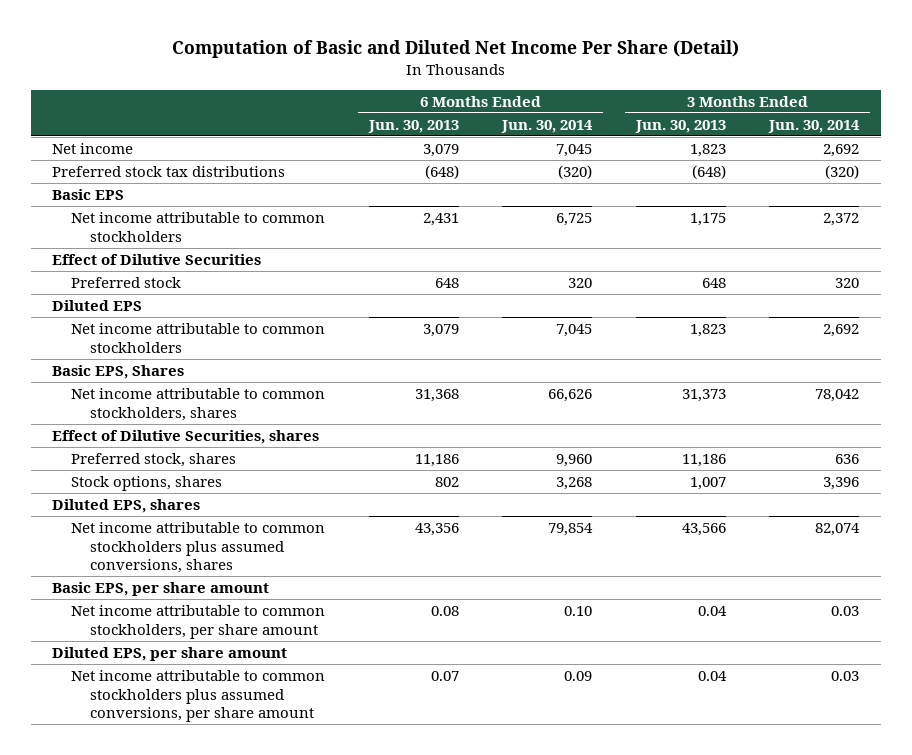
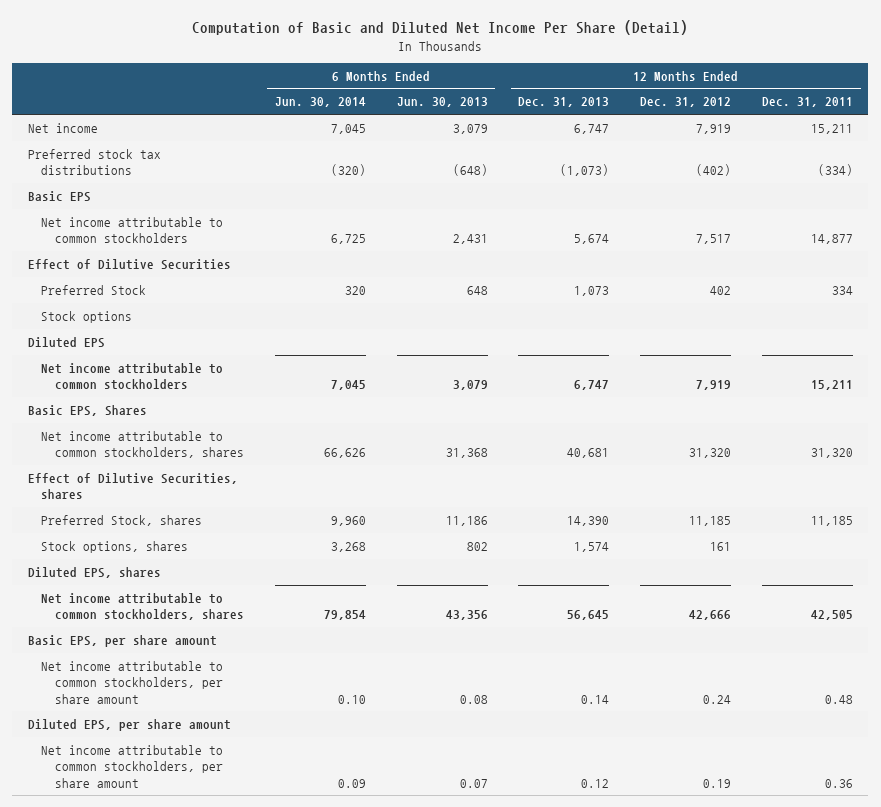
- | 6 Months Ended Jun. 30, 2013 | 6 Months Ended Jun. 30, 2014 | 3 Months Ended Jun. 30, 2013 | 3 Months Ended Jun. 30, 2014
+ | 6 Months Ended Jun. 30, 2014 | 6 Months Ended Jun. 30, 2013 | 12 Months Ended Dec. 31, 2013 | 12 Months Ended Dec. 31, 2012 | 12 Months Ended Dec. 31, 2011
- Preferred stock | 648 | 320 | 648 | 320
+ Preferred Stock | 320 | 648 | 1,073 | 402 | 334
+ Stock options
- Preferred stock, shares | 11,186 | 9,960 | 11,186 | 636
+ Preferred Stock, shares | 9,960 | 11,186 | 14,390 | 11,185 | 11,185
- Net income attributable to common stockholders plus assumed conversions, shares | 43,356 | 79,854 | 43,566 | 82,074
+ Net income attributable to common stockholders, shares | 79,854 | 43,356 | 56,645 | 42,666 | 42,505
- Net income attributable to common stockholders plus assumed conversions, per share amount | 0.07 | 0.09 | 0.04 | 0.03
+ Net income attributable to common stockholders, per share amount | 0.09 | 0.07 | 0.12 | 0.19 | 0.36

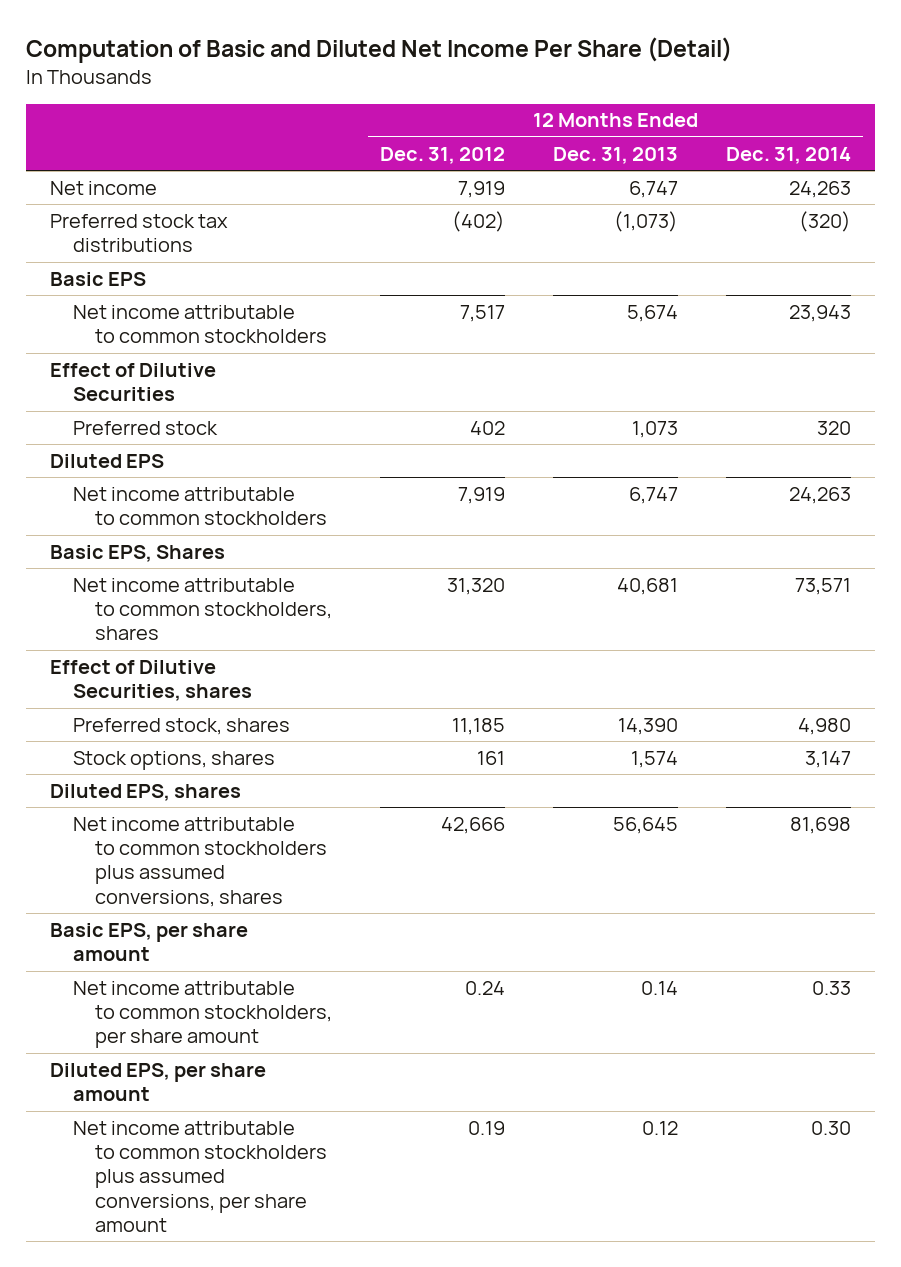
- | 6 Months Ended Jun. 30, 2014 | 6 Months Ended Jun. 30, 2013 | 12 Months Ended Dec. 31, 2013 | 12 Months Ended Dec. 31, 2012 | 12 Months Ended Dec. 31, 2011
+ | 12 Months Ended Dec. 31, 2012 | 12 Months Ended Dec. 31, 2013 | 12 Months Ended Dec. 31, 2014
- Preferred Stock | 320 | 648 | 1,073 | 402 | 334
- Stock options
+ Preferred stock | 402 | 1,073 | 320
- Preferred Stock, shares | 9,960 | 11,186 | 14,390 | 11,185 | 11,185
+ Preferred stock, shares | 11,185 | 14,390 | 4,980
- Net income attributable to common stockholders, shares | 79,854 | 43,356 | 56,645 | 42,666 | 42,505
+ Net income attributable to common stockholders plus assumed conversions, shares | 42,666 | 56,645 | 81,698
- Net income attributable to common stockholders, per share amount | 0.09 | 0.07 | 0.12 | 0.19 | 0.36
+ Net income attributable to common stockholders plus assumed conversions, per share amount | 0.19 | 0.12 | 0.30

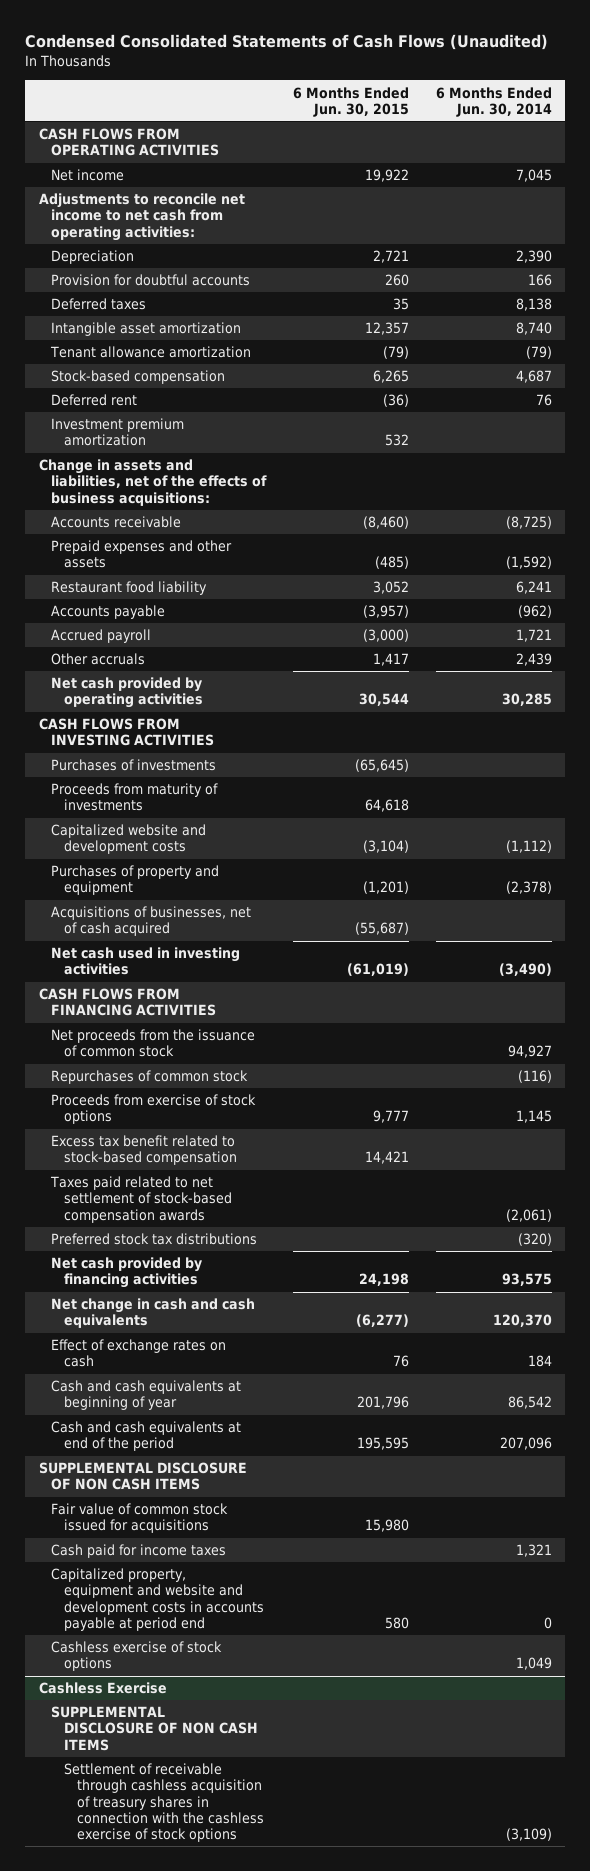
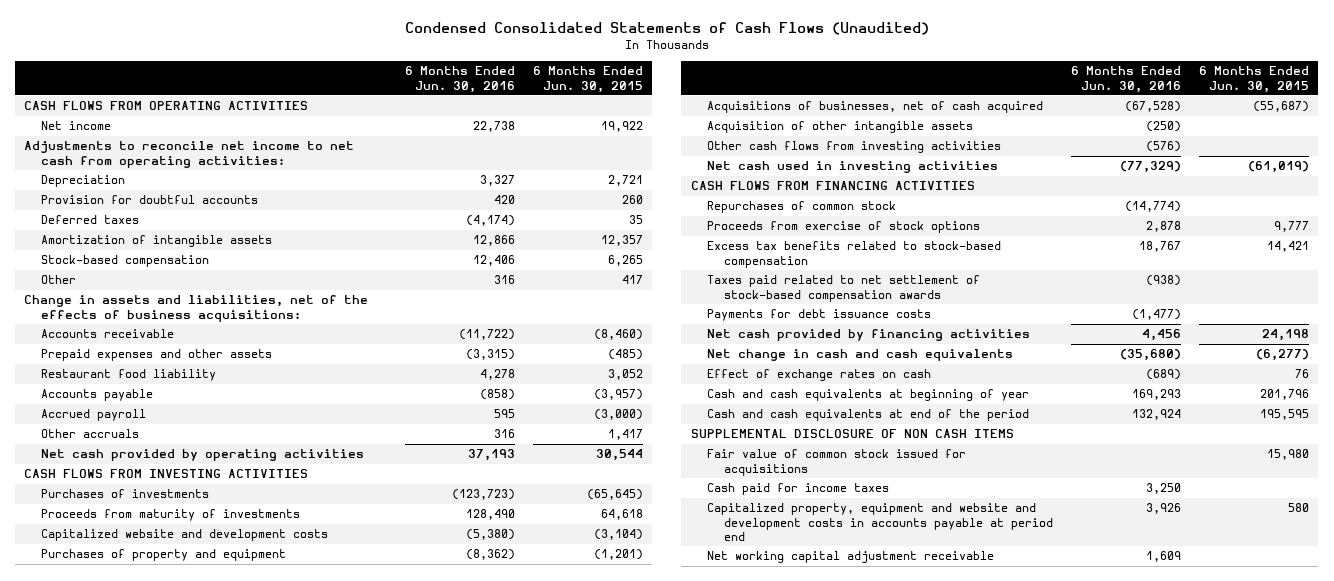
- | 6 Months Ended Jun. 30, 2015 | 6 Months Ended Jun. 30, 2014
+ | 6 Months Ended Jun. 30, 2016 | 6 Months Ended Jun. 30, 2015
- Intangible asset amortization | 12,357 | 8,740
- Tenant allowance amortization | (79) | (79)
+ Amortization of intangible assets | 12,866 | 12,357
- Deferred rent | (36) | 76
- Investment premium amortization | 532 |
+ Other | 316 | 417
+ Acquisition of other intangible assets | (250) |
+ Other cash flows from investing activities | (576) |
- Net proceeds from the issuance of common stock | | 94,927
- Excess tax benefit related to stock-based compensation | 14,421 |
+ Excess tax benefits related to stock-based compensation | 18,767 | 14,421
- Preferred stock tax distributions | | (320)
+ Payments for debt issuance costs | (1,477) |
- Cashless exercise of stock options | | 1,049
- Cashless Exercise
- SUPPLEMENTAL DISCLOSURE OF NON CASH ITEMS
- Settlement of receivable through cashless acquisition of treasury shares in connection with the cashless exercise of stock options | | (3,109)
+ Net working capital adjustment receivable | 1,609 |

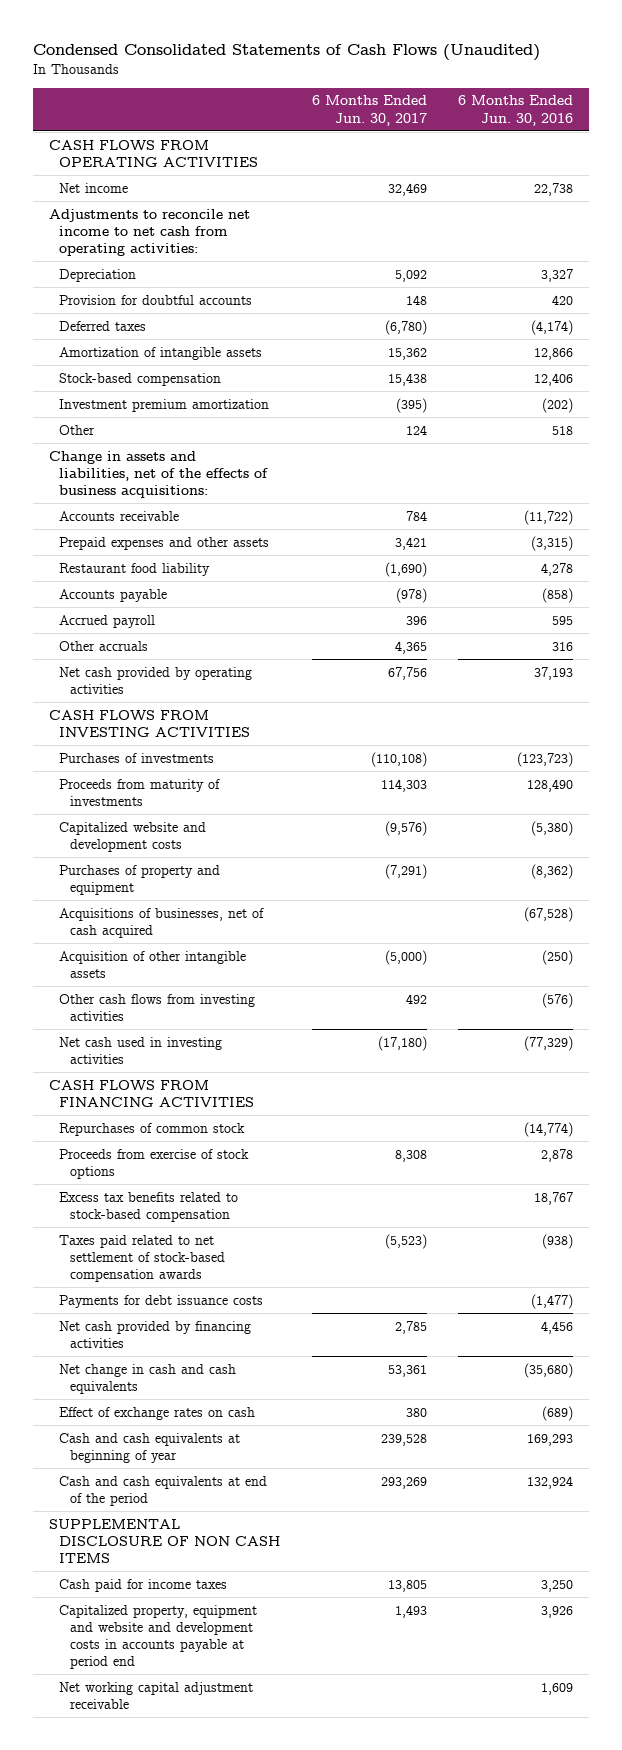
- | 6 Months Ended Jun. 30, 2016 | 6 Months Ended Jun. 30, 2015
+ | 6 Months Ended Jun. 30, 2017 | 6 Months Ended Jun. 30, 2016
- Other | 316 | 417
+ Investment premium amortization | (395) | (202)
+ Other | 124 | 518
- Fair value of common stock issued for acquisitions | | 15,980

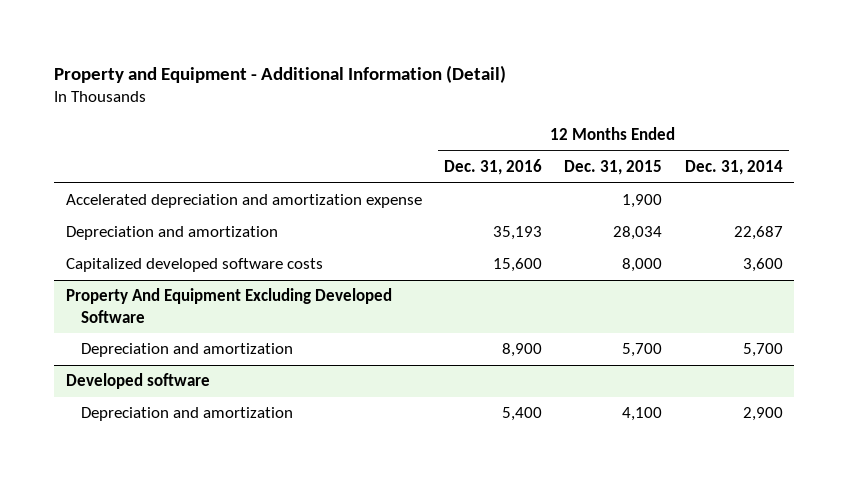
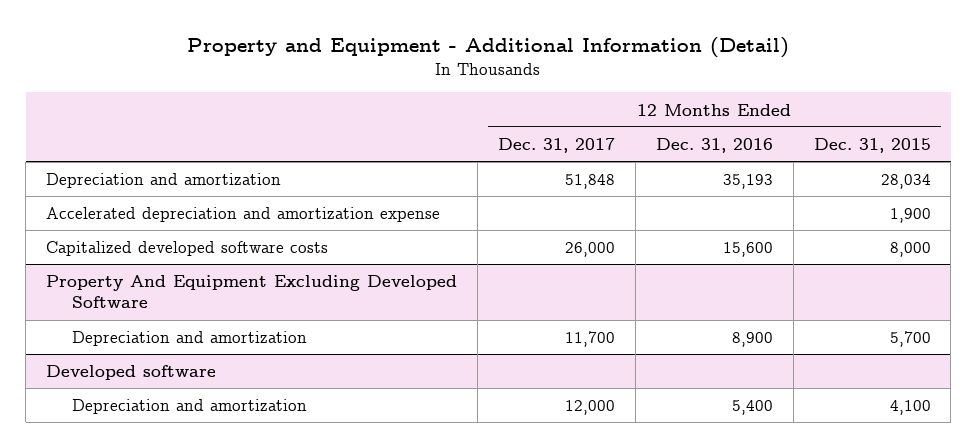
- | 12 Months Ended Dec. 31, 2016 | 12 Months Ended Dec. 31, 2015 | 12 Months Ended Dec. 31, 2014
+ | 12 Months Ended Dec. 31, 2017 | 12 Months Ended Dec. 31, 2016 | 12 Months Ended Dec. 31, 2015
moved down: Accelerated depreciation and amortization expense | | | 1,900

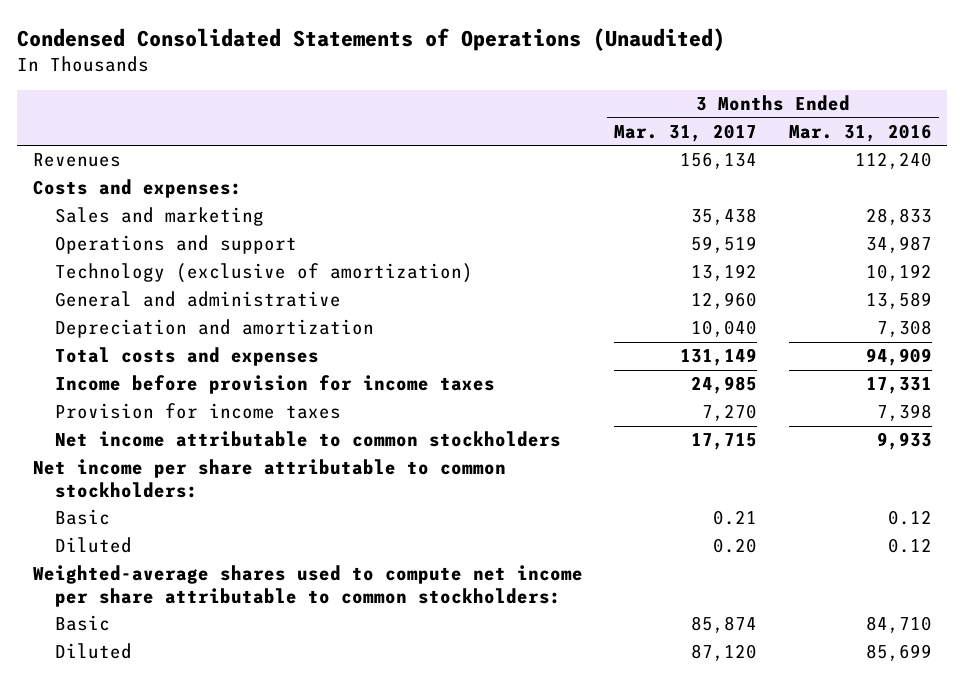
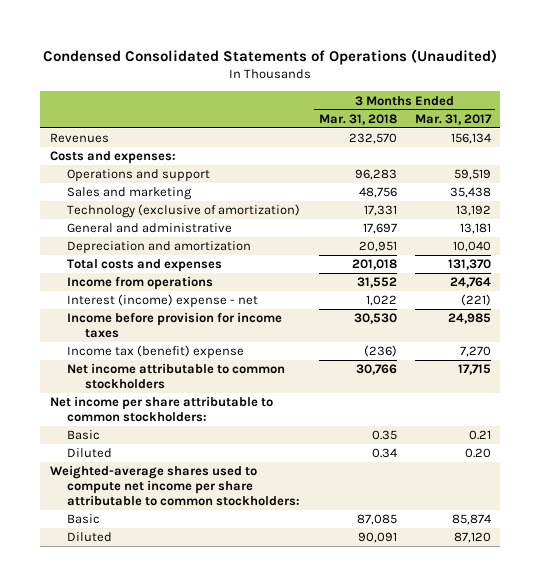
- | 3 Months Ended Mar. 31, 2017 | 3 Months Ended Mar. 31, 2016
+ | 3 Months Ended Mar. 31, 2018 | 3 Months Ended Mar. 31, 2017
moved down: Sales and marketing | 48,756 | 35,438
- General and administrative | 12,960 | 13,589
+ General and administrative | 17,697 | 13,181
- Total costs and expenses | 131,149 | 94,909
+ Total costs and expenses | 201,018 | 131,370
+ Income from operations | 31,552 | 24,764
+ Interest (income) expense - net | 1,022 | (221)
- Provision for income taxes | 7,270 | 7,398
+ Income tax (benefit) expense | (236) | 7,270

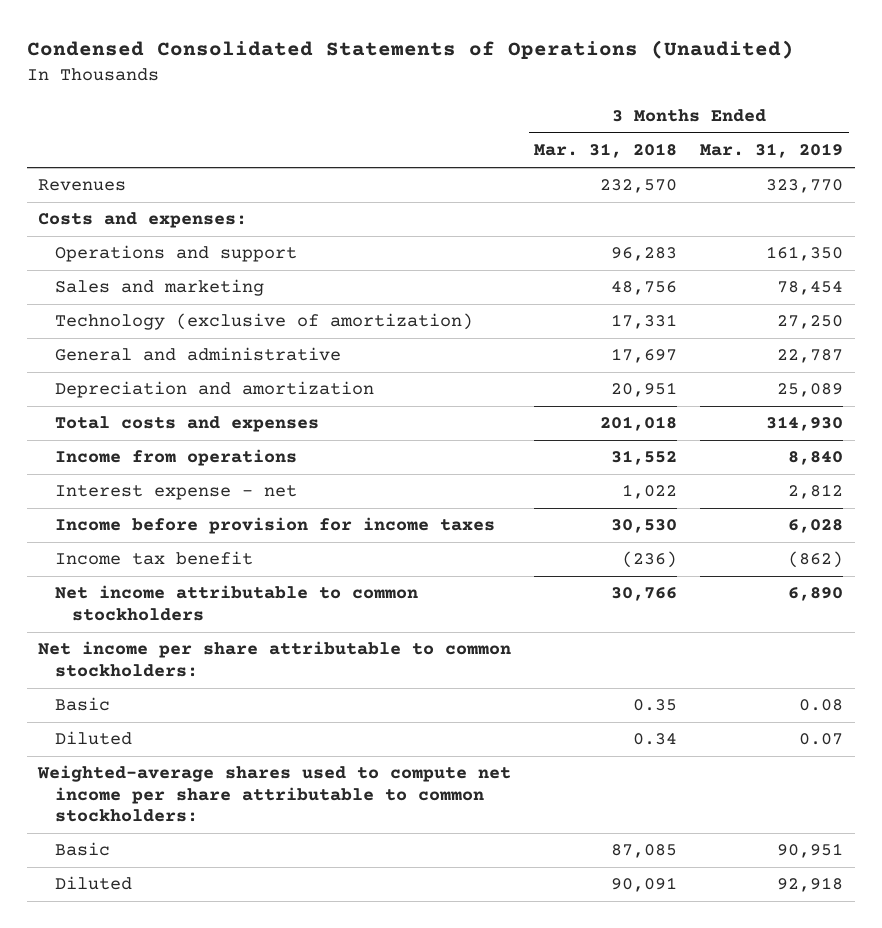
- | 3 Months Ended Mar. 31, 2018 | 3 Months Ended Mar. 31, 2017
+ | 3 Months Ended Mar. 31, 2018 | 3 Months Ended Mar. 31, 2019
- Interest (income) expense - net | 1,022 | (221)
+ Interest expense - net | 1,022 | 2,812
- Income tax (benefit) expense | (236) | 7,270
+ Income tax benefit | (236) | (862)

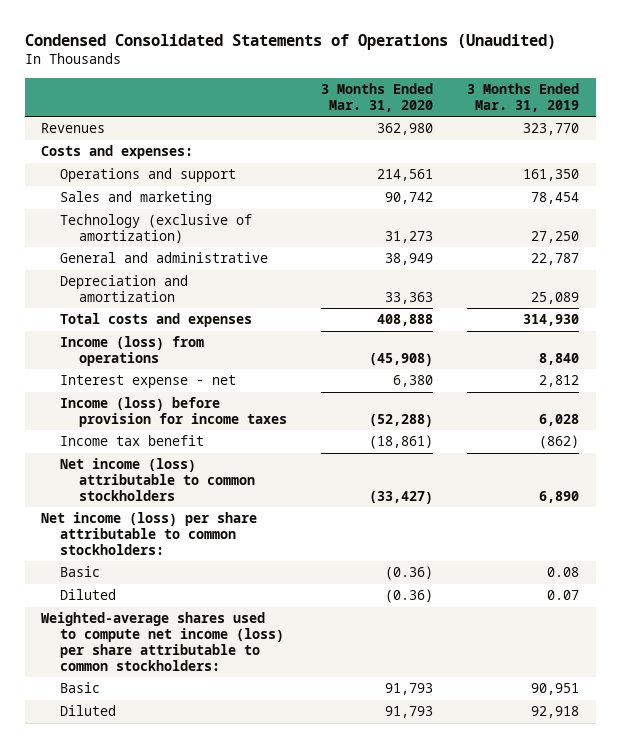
- | 3 Months Ended Mar. 31, 2018 | 3 Months Ended Mar. 31, 2019
+ | 3 Months Ended Mar. 31, 2020 | 3 Months Ended Mar. 31, 2019
- Income from operations | 31,552 | 8,840
+ Income (loss) from operations | (45,908) | 8,840
- Income before provision for income taxes | 30,530 | 6,028
+ Income (loss) before provision for income taxes | (52,288) | 6,028
- Net income attributable to common stockholders | 30,766 | 6,890
- Net income per share attributable to common stockholders:
+ Net income (loss) attributable to common stockholders | (33,427) | 6,890
+ Net income (loss) per share attributable to common stockholders:
- Weighted-average shares used to compute net income per share attributable to common stockholders:
+ Weighted-average shares used to compute net income (loss) per share attributable to common stockholders:

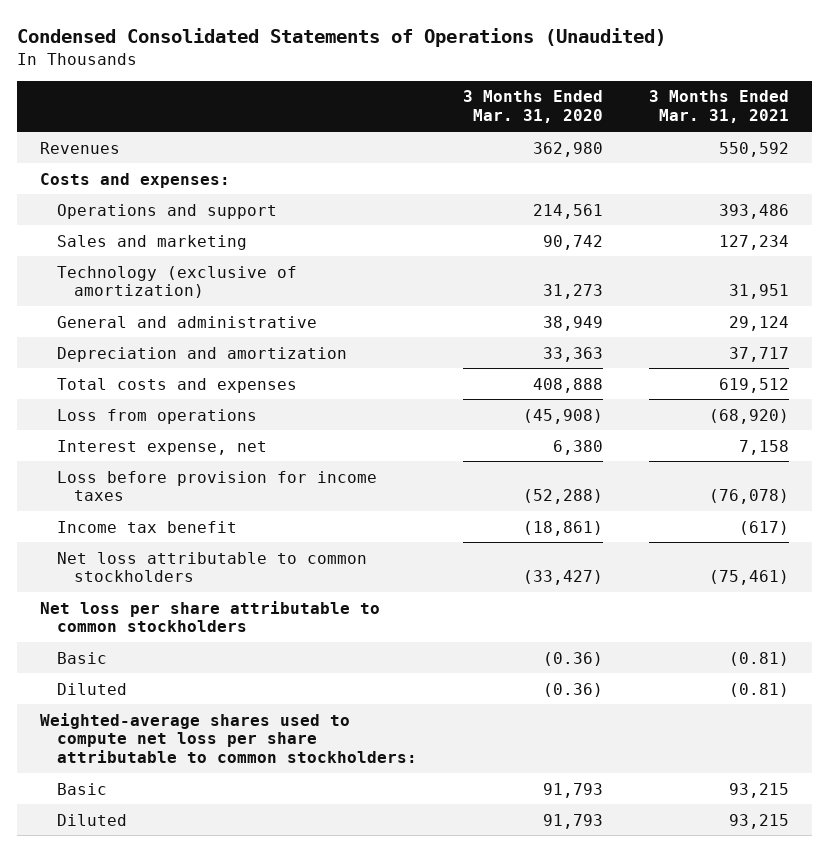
- | 3 Months Ended Mar. 31, 2020 | 3 Months Ended Mar. 31, 2019
+ | 3 Months Ended Mar. 31, 2020 | 3 Months Ended Mar. 31, 2021
- Income (loss) from operations | (45,908) | 8,840
- Interest expense - net | 6,380 | 2,812
- Income (loss) before provision for income taxes | (52,288) | 6,028
+ Loss from operations | (45,908) | (68,920)
+ Interest expense, net | 6,380 | 7,158
+ Loss before provision for income taxes | (52,288) | (76,078)
- Net income (loss) attributable to common stockholders | (33,427) | 6,890
- Net income (loss) per share attributable to common stockholders:
+ Net loss attributable to common stockholders | (33,427) | (75,461)
+ Net loss per share attributable to common stockholders
- Weighted-average shares used to compute net income (loss) per share attributable to common stockholders:
+ Weighted-average shares used to compute net loss per share attributable to common stockholders:

